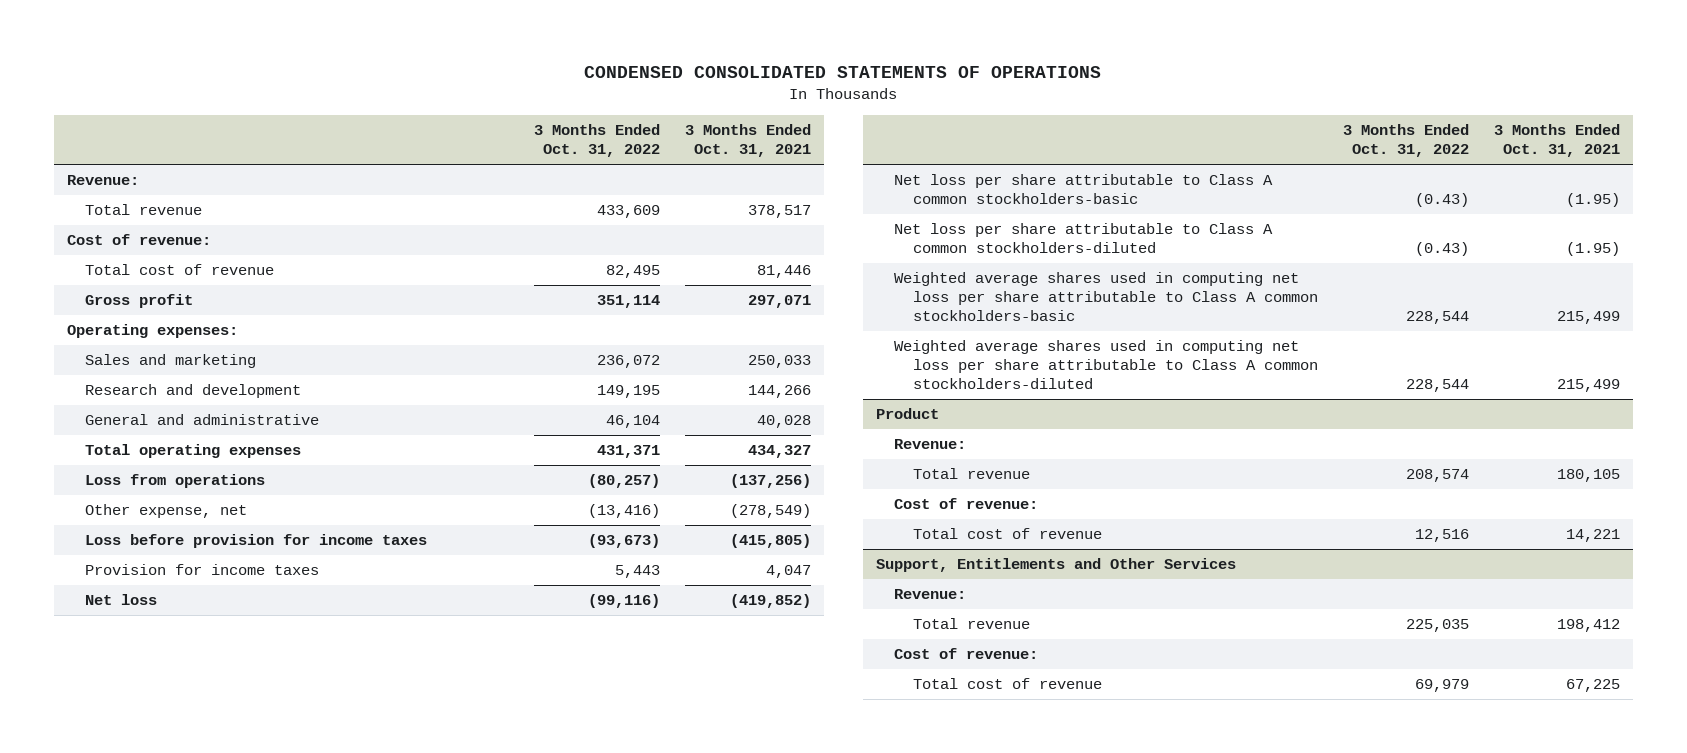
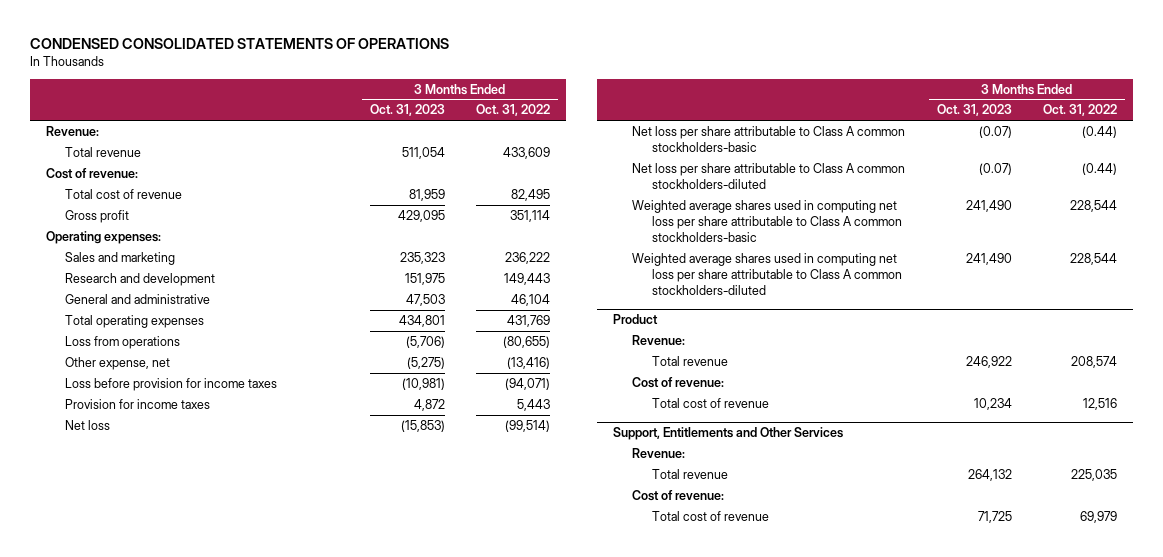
- | 3 Months Ended Oct. 31, 2022 | 3 Months Ended Oct. 31, 2021
+ | 3 Months Ended Oct. 31, 2023 | 3 Months Ended Oct. 31, 2022
- Sales and marketing | 236,072 | 250,033
- Research and development | 149,195 | 144,266
+ Sales and marketing | 235,323 | 236,222
+ Research and development | 151,975 | 149,443
- Total operating expenses | 431,371 | 434,327
- Loss from operations | (80,257) | (137,256)
+ Total operating expenses | 434,801 | 431,769
+ Loss from operations | (5,706) | (80,655)
- Loss before provision for income taxes | (93,673) | (415,805)
+ Loss before provision for income taxes | (10,981) | (94,071)
- Net loss | (99,116) | (419,852)
- Net loss per share attributable to Class A common stockholders-basic | (0.43) | (1.95)
- Net loss per share attributable to Class A common stockholders-diluted | (0.43) | (1.95)
+ Net loss | (15,853) | (99,514)
+ Net loss per share attributable to Class A common stockholders-basic | (0.07) | (0.44)
+ Net loss per share attributable to Class A common stockholders-diluted | (0.07) | (0.44)

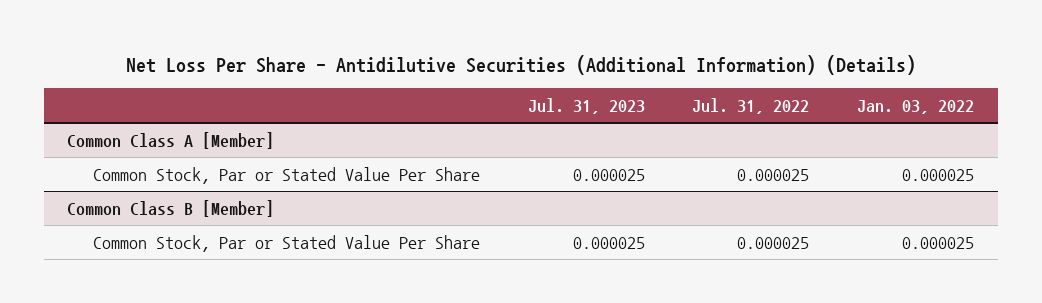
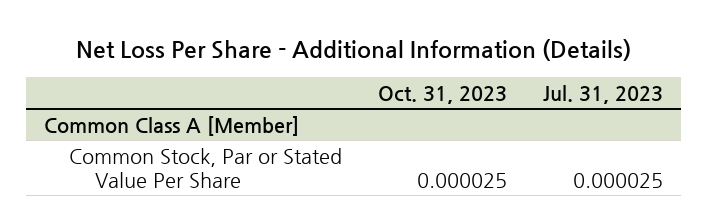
- Net Loss Per Share - Antidilutive Securities (Additional Information) (Details)
+ Net Loss Per Share - Additional Information (Details)
- | Jul. 31, 2023 | Jul. 31, 2022 | Jan. 03, 2022
+ | Oct. 31, 2023 | Jul. 31, 2023
- Common Class B [Member]
- Common Stock, Par or Stated Value Per Share | 0.000025 | 0.000025 | 0.000025

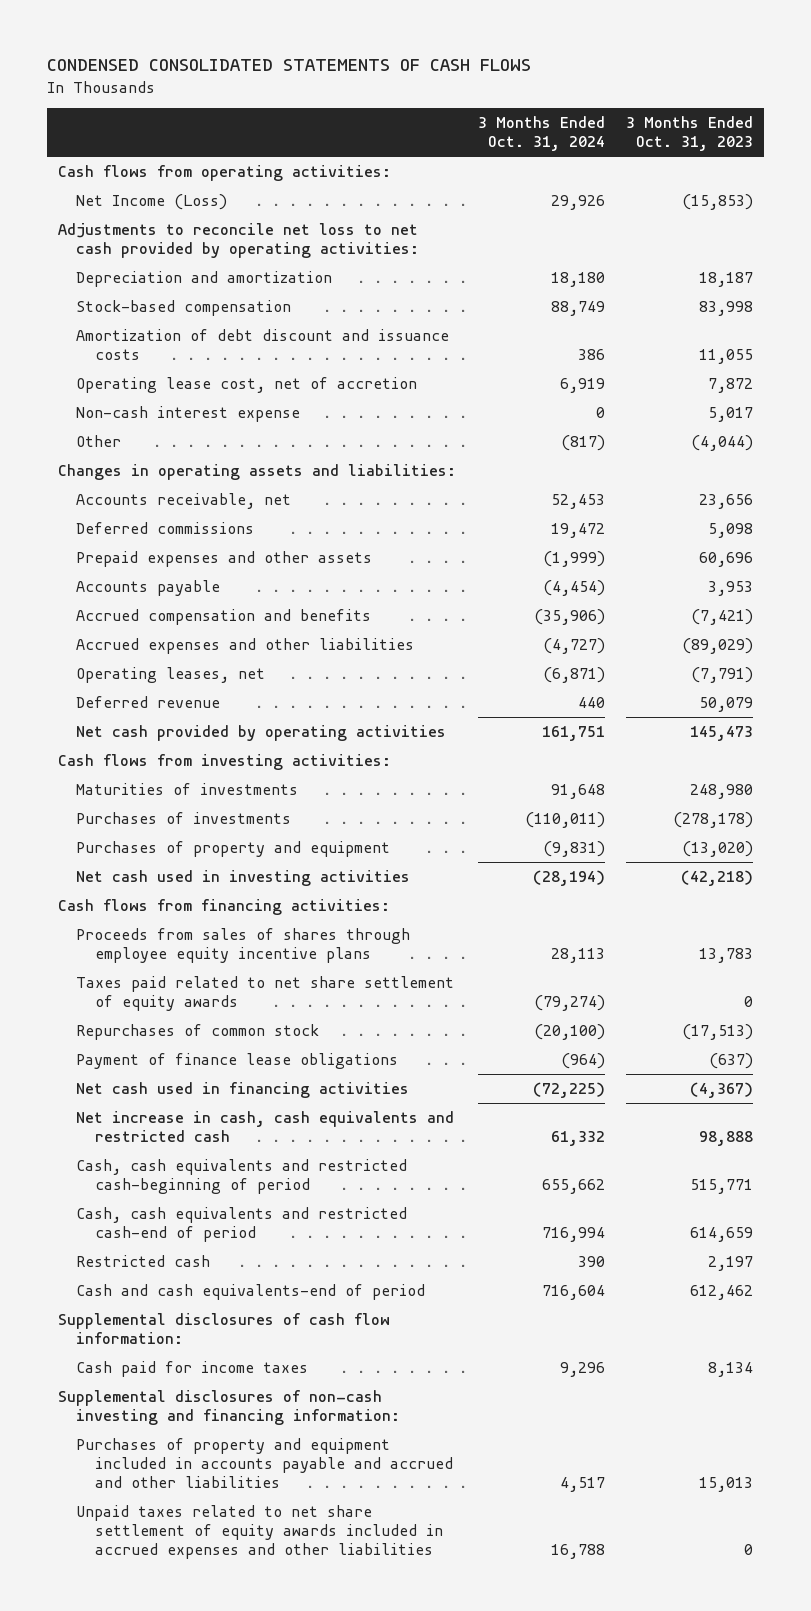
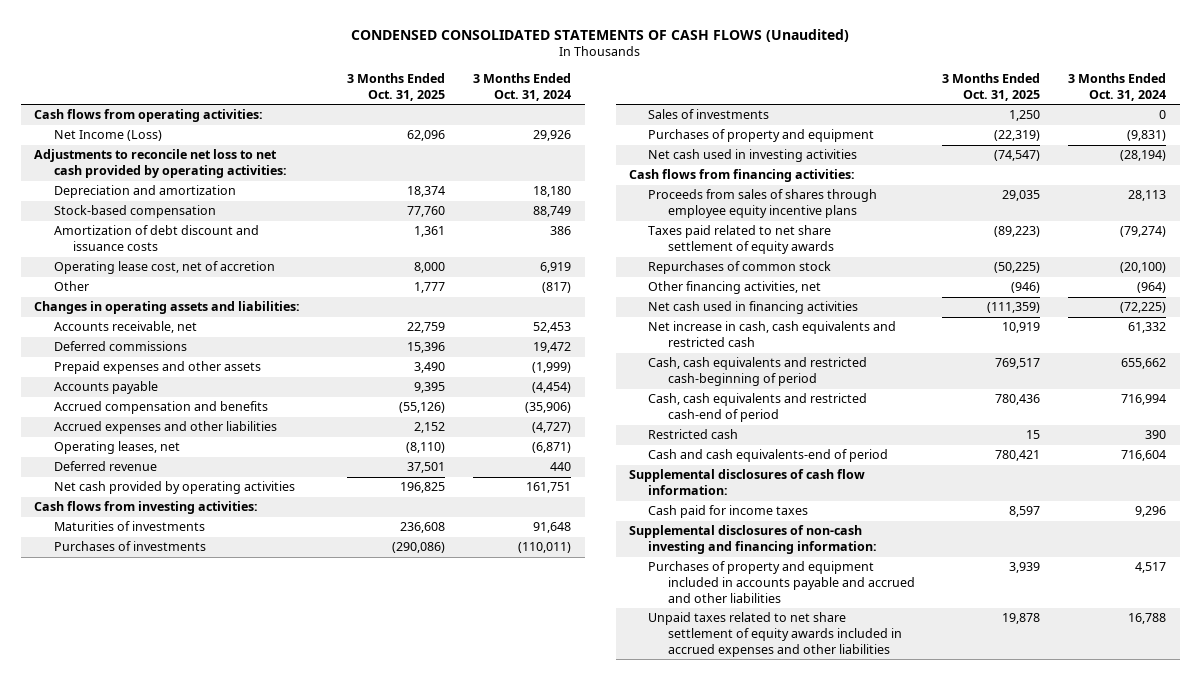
- CONDENSED CONSOLIDATED STATEMENTS OF CASH FLOWS
+ CONDENSED CONSOLIDATED STATEMENTS OF CASH FLOWS (Unaudited)
- | 3 Months Ended Oct. 31, 2024 | 3 Months Ended Oct. 31, 2023
+ | 3 Months Ended Oct. 31, 2025 | 3 Months Ended Oct. 31, 2024
- Non-cash interest expense | 0 | 5,017
+ Sales of investments | 1,250 | 0
- Payment of finance lease obligations | (964) | (637)
+ Other financing activities, net | (946) | (964)

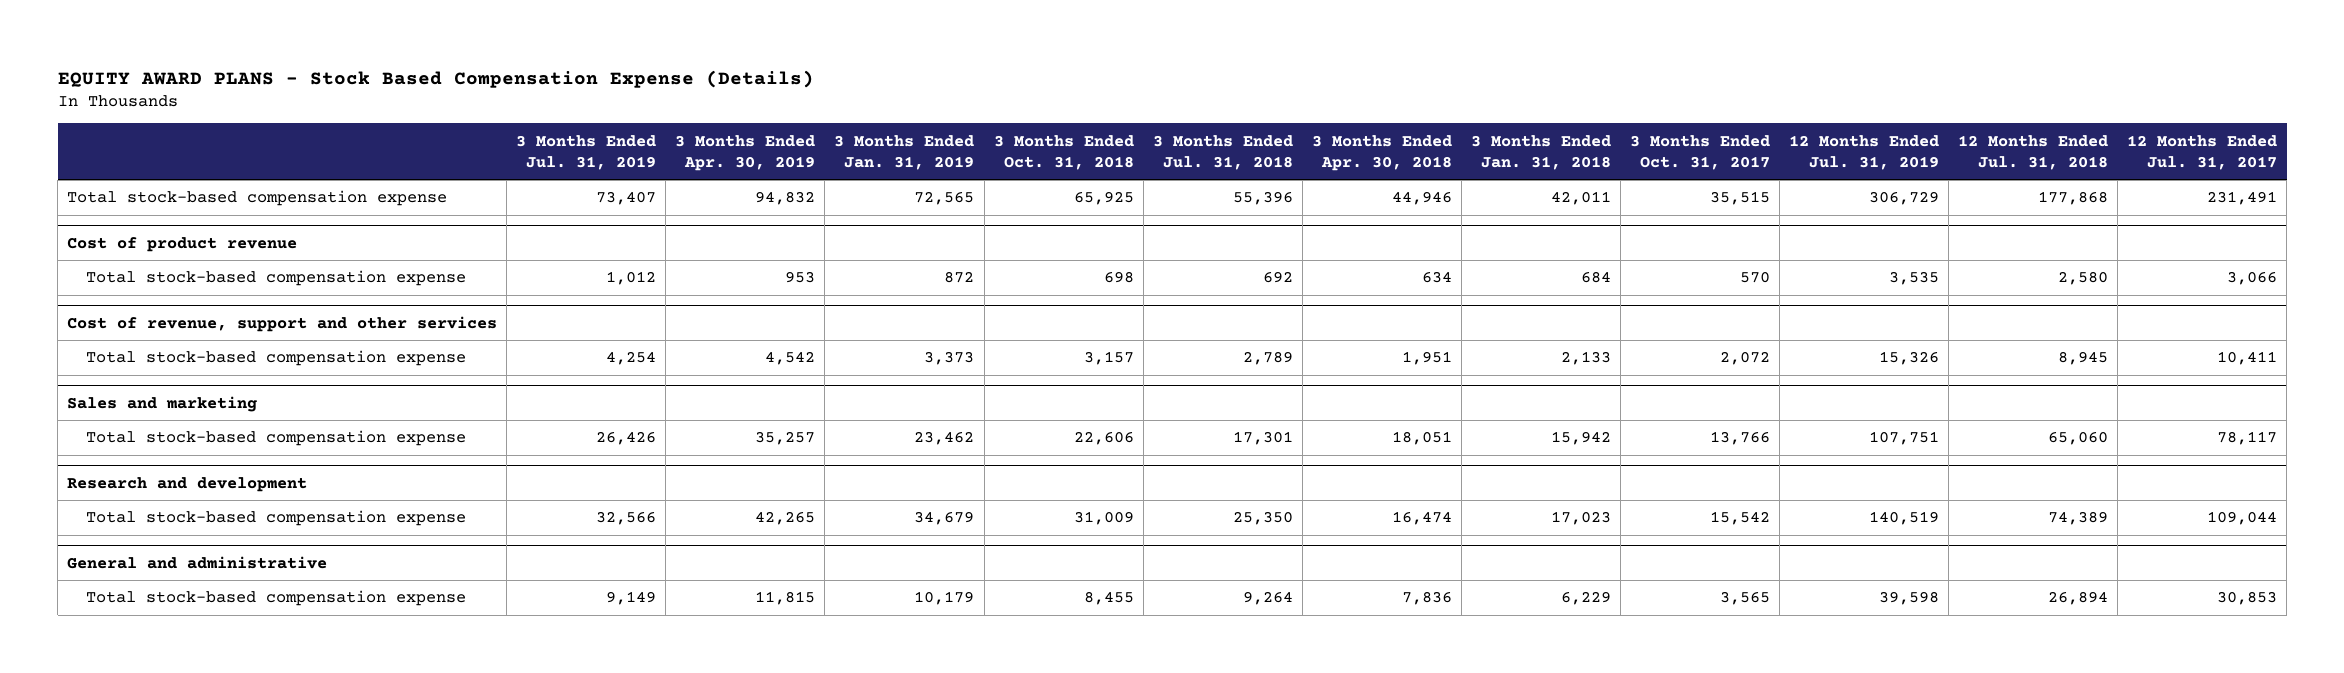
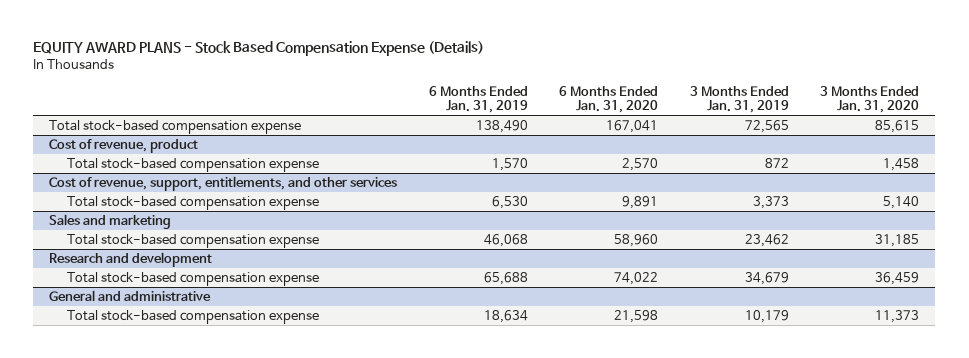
- | 3 Months Ended Jul. 31, 2019 | 3 Months Ended Apr. 30, 2019 | 3 Months Ended Jan. 31, 2019 | 3 Months Ended Oct. 31, 2018 | 3 Months Ended Jul. 31, 2018 | 3 Months Ended Apr. 30, 2018 | 3 Months Ended Jan. 31, 2018 | 3 Months Ended Oct. 31, 2017 | 12 Months Ended Jul. 31, 2019 | 12 Months Ended Jul. 31, 2018 | 12 Months Ended Jul. 31, 2017
+ | 6 Months Ended Jan. 31, 2019 | 6 Months Ended Jan. 31, 2020 | 3 Months Ended Jan. 31, 2019 | 3 Months Ended Jan. 31, 2020
- Cost of product revenue
+ Cost of revenue, product
- Cost of revenue, support and other services
+ Cost of revenue, support, entitlements, and other services

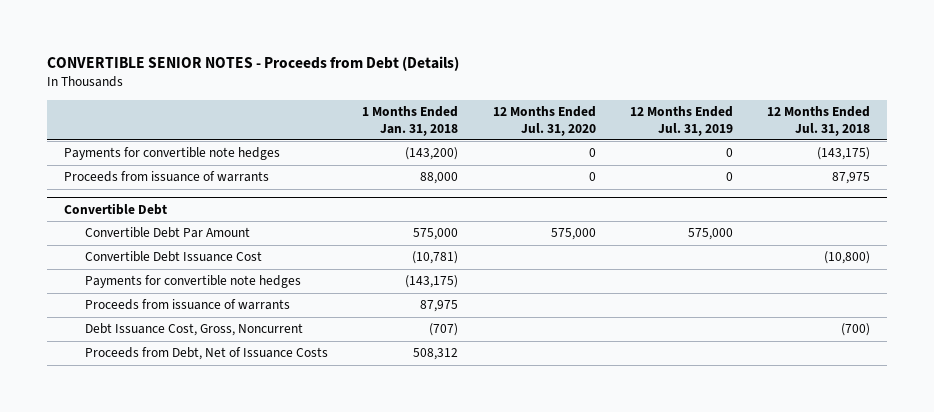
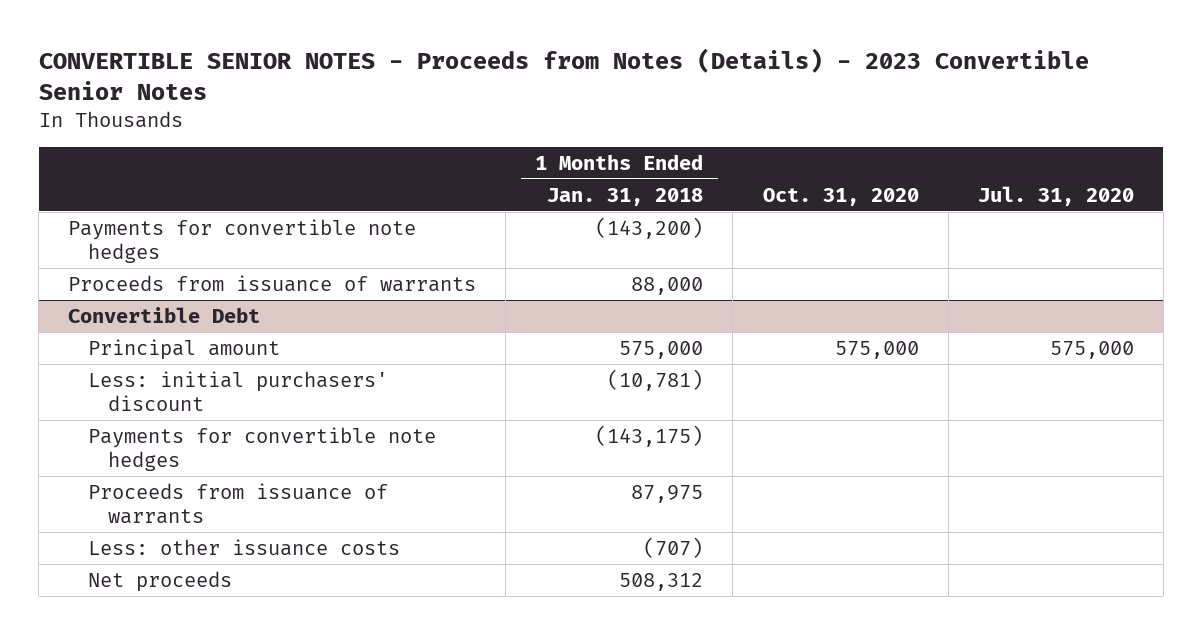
- CONVERTIBLE SENIOR NOTES - Proceeds from Debt (Details)
+ CONVERTIBLE SENIOR NOTES - Proceeds from Notes (Details) - 2023 Convertible Senior Notes
- | 1 Months Ended Jan. 31, 2018 | 12 Months Ended Jul. 31, 2020 | 12 Months Ended Jul. 31, 2019 | 12 Months Ended Jul. 31, 2018
+ | 1 Months Ended Jan. 31, 2018 | Oct. 31, 2020 | Jul. 31, 2020
@ Convertible Debt
- Convertible Debt Par Amount | 575,000 | 575,000 | 575,000 |
- Convertible Debt Issuance Cost | (10,781) | | | (10,800)
+ Principal amount | 575,000 | 575,000 | 575,000
+ Less: initial purchasers' discount | (10,781) | |
- Debt Issuance Cost, Gross, Noncurrent | (707) | | | (700)
- Proceeds from Debt, Net of Issuance Costs | 508,312 | | |
+ Less: other issuance costs | (707) | |
+ Net proceeds | 508,312 | |

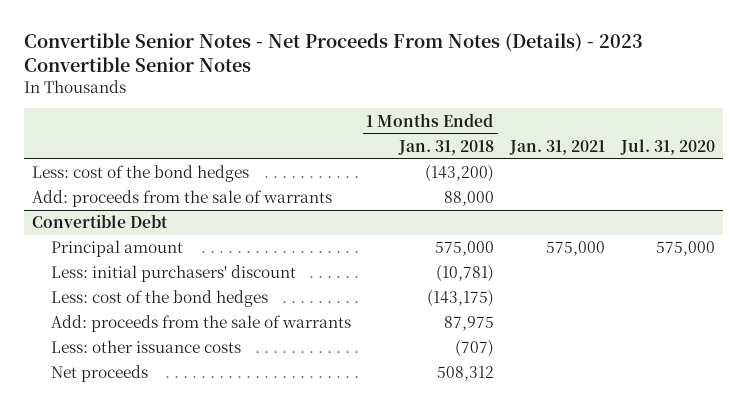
- CONVERTIBLE SENIOR NOTES - Proceeds from Notes (Details) - 2023 Convertible Senior Notes
+ Convertible Senior Notes - Net Proceeds From Notes (Details) - 2023 Convertible Senior Notes
- | 1 Months Ended Jan. 31, 2018 | Oct. 31, 2020 | Jul. 31, 2020
+ | 1 Months Ended Jan. 31, 2018 | Jan. 31, 2021 | Jul. 31, 2020
- Payments for convertible note hedges | (143,200) | |
- Proceeds from issuance of warrants | 88,000 | |
+ Less: cost of the bond hedges | (143,200) | |
+ Add: proceeds from the sale of warrants | 88,000 | |
@ Convertible Debt
- Payments for convertible note hedges | (143,175) | |
- Proceeds from issuance of warrants | 87,975 | |
+ Less: cost of the bond hedges | (143,175) | |
+ Add: proceeds from the sale of warrants | 87,975 | |

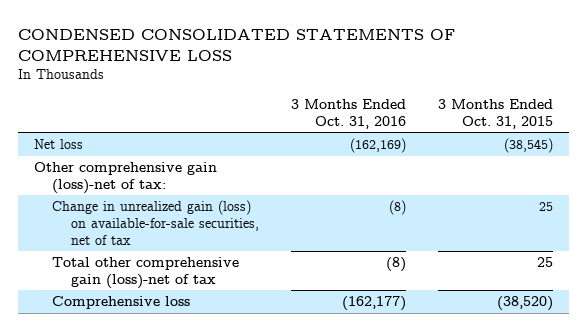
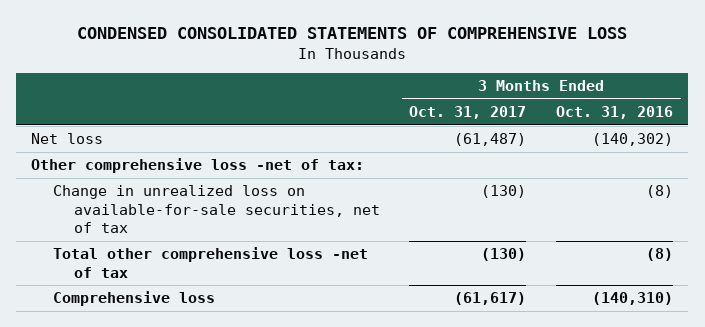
- | 3 Months Ended Oct. 31, 2016 | 3 Months Ended Oct. 31, 2015
+ | 3 Months Ended Oct. 31, 2017 | 3 Months Ended Oct. 31, 2016
- Net loss | (162,169) | (38,545)
- Other comprehensive gain (loss)-net of tax:
- Change in unrealized gain (loss) on available-for-sale securities, net of tax | (8) | 25
- Total other comprehensive gain (loss)-net of tax | (8) | 25
- Comprehensive loss | (162,177) | (38,520)
+ Net loss | (61,487) | (140,302)
+ Other comprehensive loss -net of tax:
+ Change in unrealized loss on available-for-sale securities, net of tax | (130) | (8)
+ Total other comprehensive loss -net of tax | (130) | (8)
+ Comprehensive loss | (61,617) | (140,310)

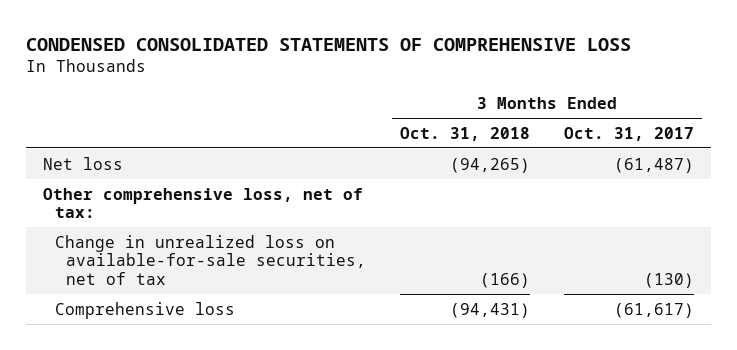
- | 3 Months Ended Oct. 31, 2017 | 3 Months Ended Oct. 31, 2016
+ | 3 Months Ended Oct. 31, 2018 | 3 Months Ended Oct. 31, 2017
- Other comprehensive loss -net of tax:
+ Other comprehensive loss, net of tax:
- Total other comprehensive loss -net of tax | (130) | (8)

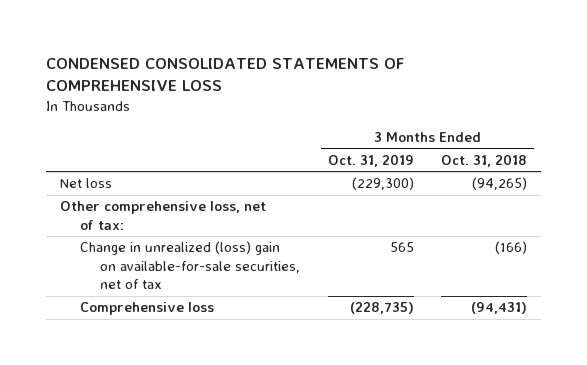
- | 3 Months Ended Oct. 31, 2018 | 3 Months Ended Oct. 31, 2017
+ | 3 Months Ended Oct. 31, 2019 | 3 Months Ended Oct. 31, 2018
- Change in unrealized loss on available-for-sale securities, net of tax | (166) | (130)
+ Change in unrealized (loss) gain on available-for-sale securities, net of tax | 565 | (166)

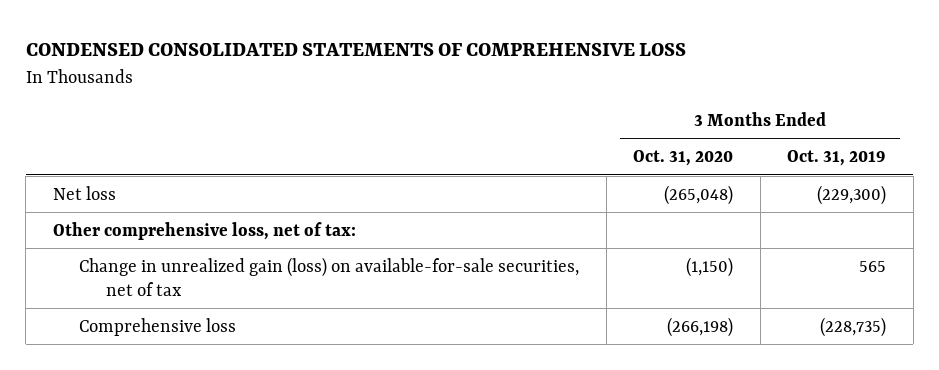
- | 3 Months Ended Oct. 31, 2019 | 3 Months Ended Oct. 31, 2018
+ | 3 Months Ended Oct. 31, 2020 | 3 Months Ended Oct. 31, 2019
- Change in unrealized (loss) gain on available-for-sale securities, net of tax | 565 | (166)
+ Change in unrealized gain (loss) on available-for-sale securities, net of tax | (1,150) | 565

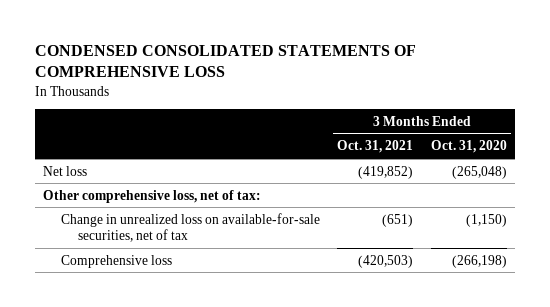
- | 3 Months Ended Oct. 31, 2020 | 3 Months Ended Oct. 31, 2019
+ | 3 Months Ended Oct. 31, 2021 | 3 Months Ended Oct. 31, 2020
- Change in unrealized gain (loss) on available-for-sale securities, net of tax | (1,150) | 565
+ Change in unrealized loss on available-for-sale securities, net of tax | (651) | (1,150)

